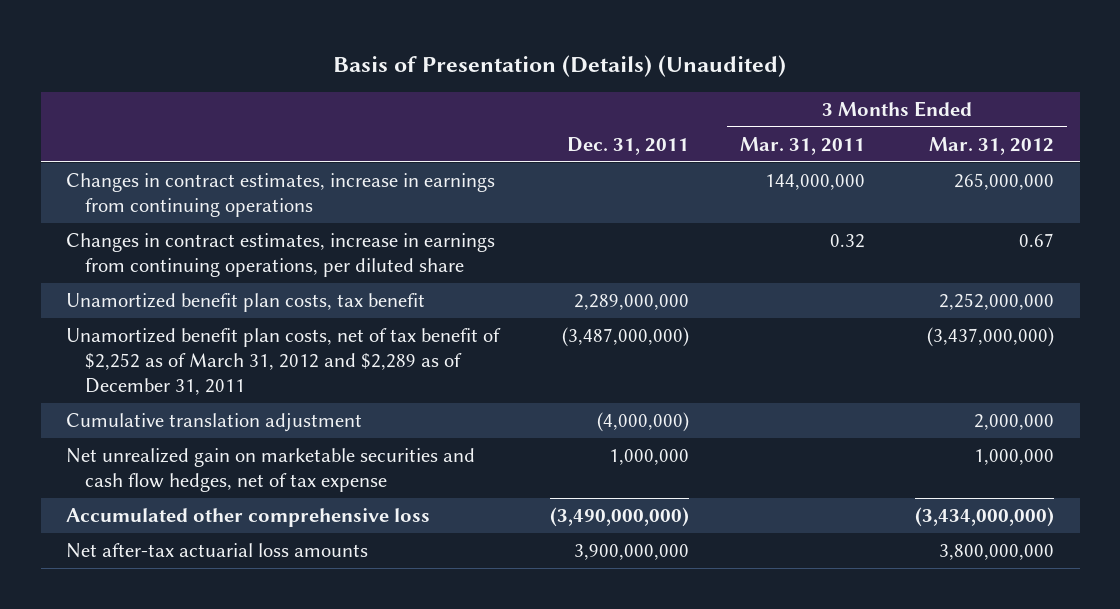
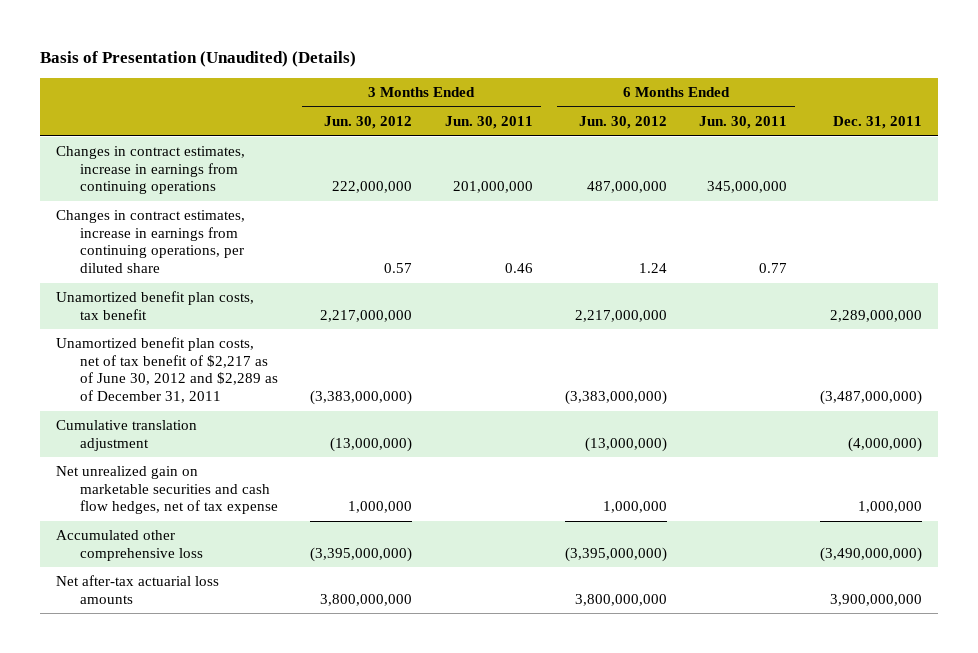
- Basis of Presentation (Details) (Unaudited)
+ Basis of Presentation (Unaudited) (Details)
- | Dec. 31, 2011 | 3 Months Ended Mar. 31, 2011 | 3 Months Ended Mar. 31, 2012
+ | 3 Months Ended Jun. 30, 2012 | 3 Months Ended Jun. 30, 2011 | 6 Months Ended Jun. 30, 2012 | 6 Months Ended Jun. 30, 2011 | Dec. 31, 2011
- Unamortized benefit plan costs, net of tax benefit of $2,252 as of March 31, 2012 and $2,289 as of December 31, 2011 | (3,487,000,000) | | (3,437,000,000)
+ Unamortized benefit plan costs, net of tax benefit of $2,217 as of June 30, 2012 and $2,289 as of December 31, 2011 | (3,383,000,000) | | (3,383,000,000) | | (3,487,000,000)

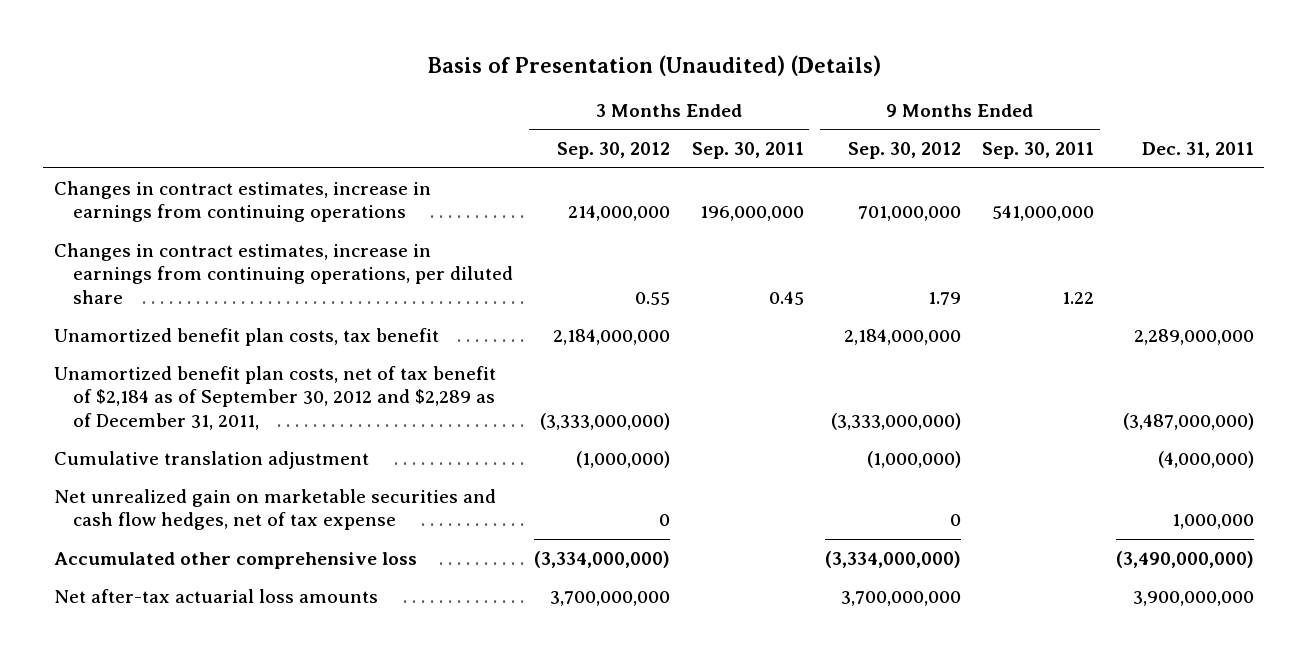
- | 3 Months Ended Jun. 30, 2012 | 3 Months Ended Jun. 30, 2011 | 6 Months Ended Jun. 30, 2012 | 6 Months Ended Jun. 30, 2011 | Dec. 31, 2011
+ | 3 Months Ended Sep. 30, 2012 | 3 Months Ended Sep. 30, 2011 | 9 Months Ended Sep. 30, 2012 | 9 Months Ended Sep. 30, 2011 | Dec. 31, 2011
- Unamortized benefit plan costs, net of tax benefit of $2,217 as of June 30, 2012 and $2,289 as of December 31, 2011 | (3,383,000,000) | | (3,383,000,000) | | (3,487,000,000)
+ Unamortized benefit plan costs, net of tax benefit of $2,184 as of September 30, 2012 and $2,289 as of December 31, 2011, | (3,333,000,000) | | (3,333,000,000) | | (3,487,000,000)

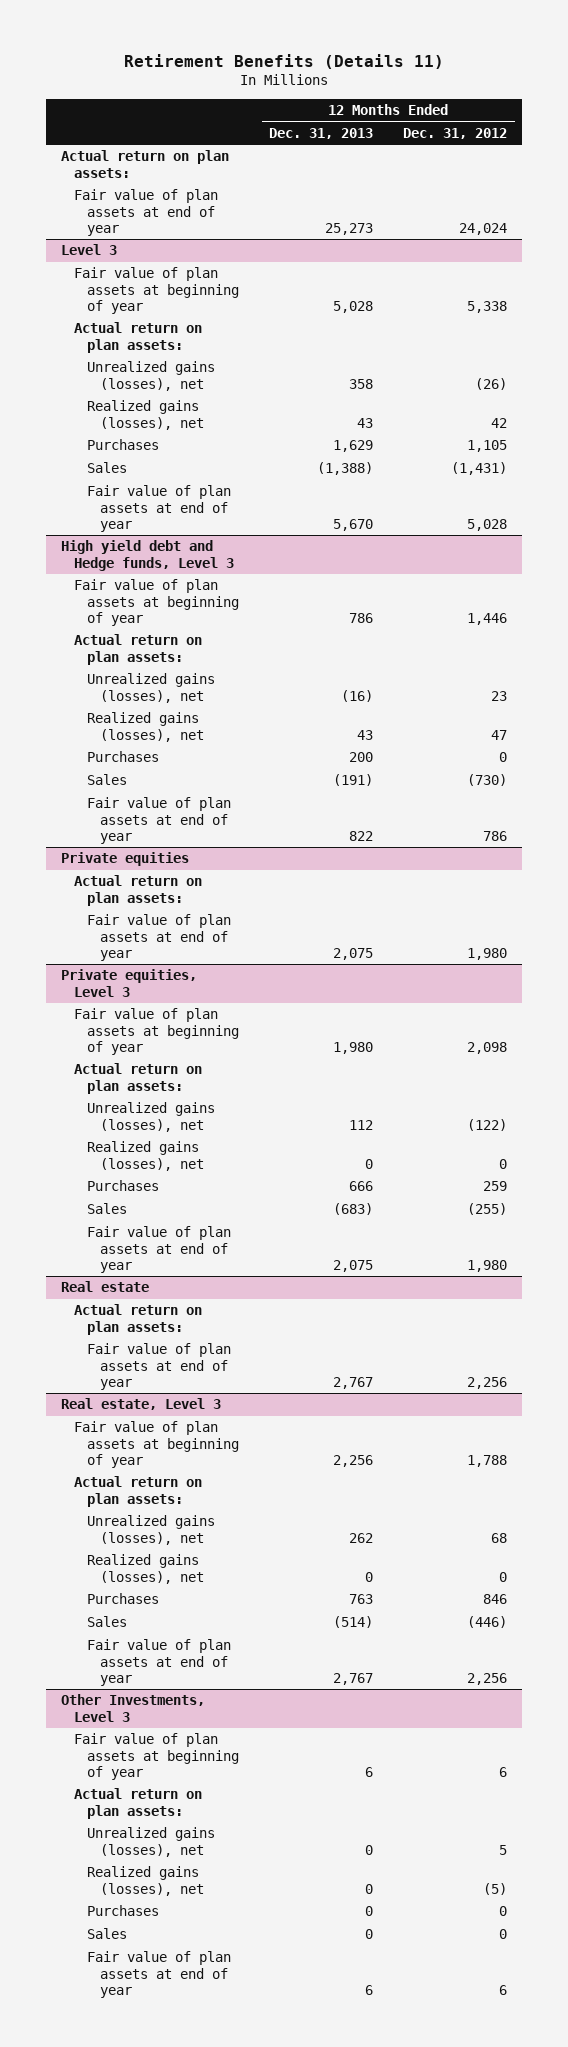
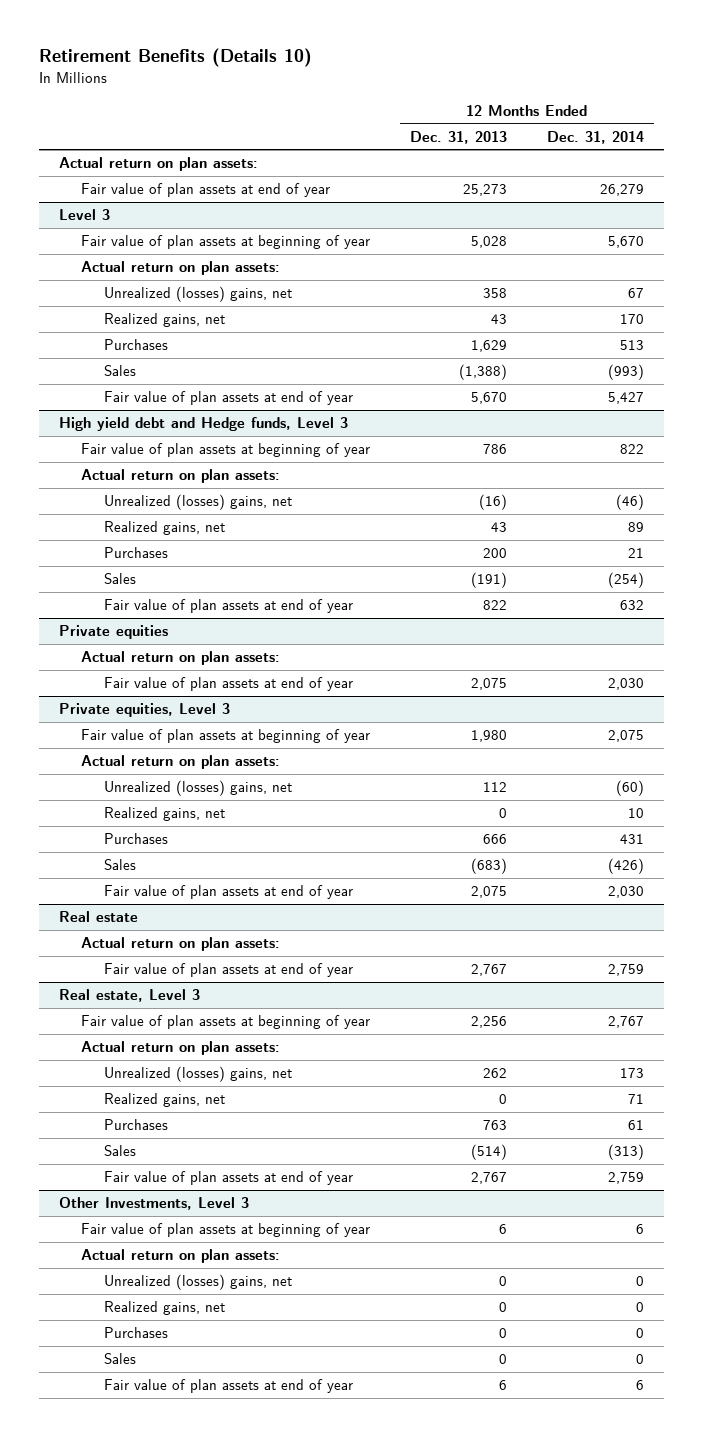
- Retirement Benefits (Details 11)
+ Retirement Benefits (Details 10)
- | 12 Months Ended Dec. 31, 2013 | 12 Months Ended Dec. 31, 2012
+ | 12 Months Ended Dec. 31, 2013 | 12 Months Ended Dec. 31, 2014
@ Level 3
- Unrealized gains (losses), net | 358 | (26)
- Realized gains (losses), net | 43 | 42
+ Unrealized (losses) gains, net | 358 | 67
+ Realized gains, net | 43 | 170
@ High yield debt and Hedge funds, Level 3
- Unrealized gains (losses), net | (16) | 23
- Realized gains (losses), net | 43 | 47
+ Unrealized (losses) gains, net | (16) | (46)
+ Realized gains, net | 43 | 89
@ Private equities, Level 3
- Unrealized gains (losses), net | 112 | (122)
- Realized gains (losses), net | 0 | 0
+ Unrealized (losses) gains, net | 112 | (60)
+ Realized gains, net | 0 | 10
@ Real estate, Level 3
- Unrealized gains (losses), net | 262 | 68
- Realized gains (losses), net | 0 | 0
+ Unrealized (losses) gains, net | 262 | 173
+ Realized gains, net | 0 | 71
@ Other Investments, Level 3
- Unrealized gains (losses), net | 0 | 5
- Realized gains (losses), net | 0 | (5)
+ Unrealized (losses) gains, net | 0 | 0
+ Realized gains, net | 0 | 0

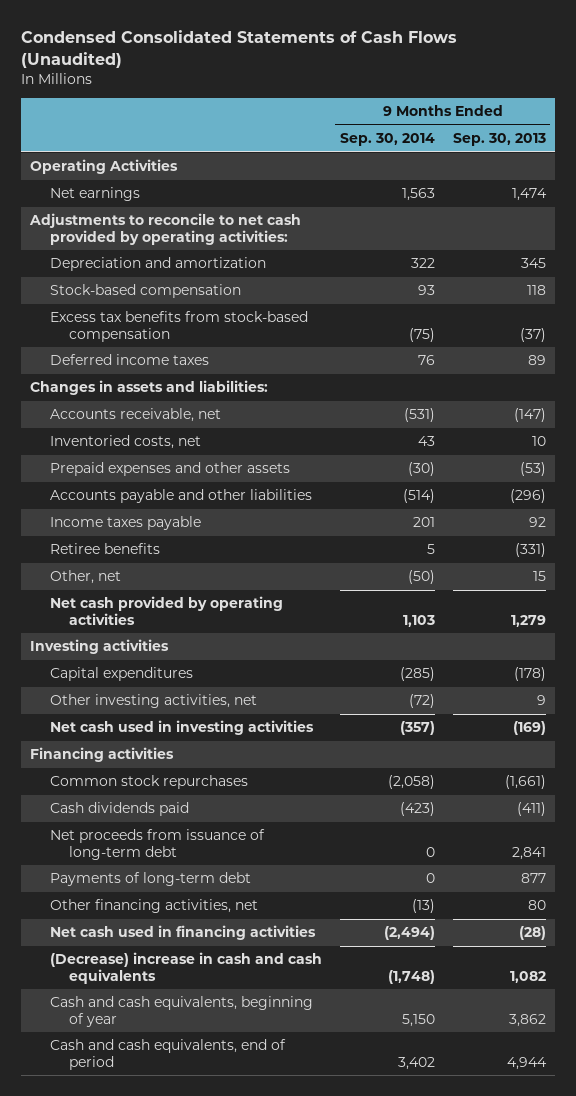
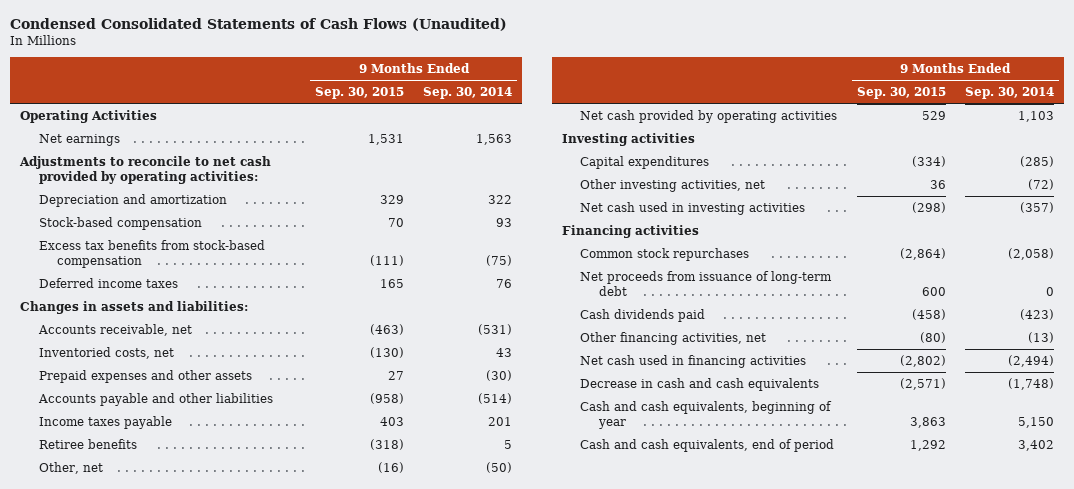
- | 9 Months Ended Sep. 30, 2014 | 9 Months Ended Sep. 30, 2013
+ | 9 Months Ended Sep. 30, 2015 | 9 Months Ended Sep. 30, 2014
- Payments of long-term debt | 0 | 877
moved down: Cash dividends paid | (458) | (423)
- (Decrease) increase in cash and cash equivalents | (1,748) | 1,082
+ Decrease in cash and cash equivalents | (2,571) | (1,748)

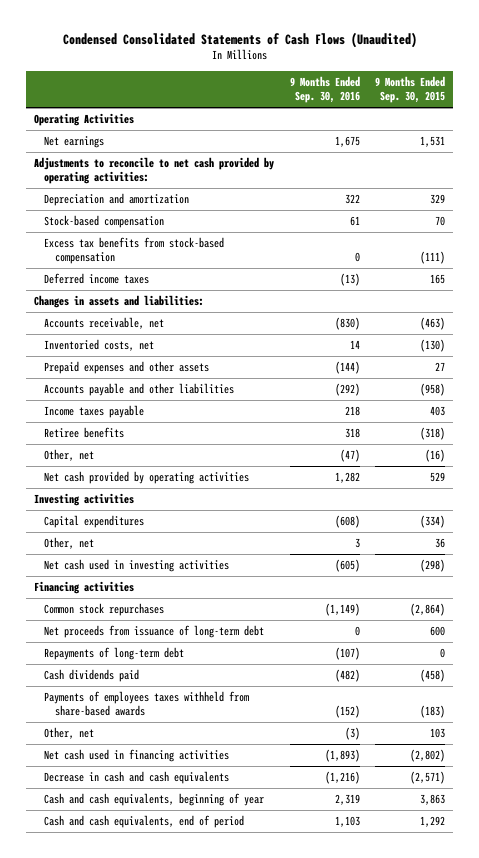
- | 9 Months Ended Sep. 30, 2015 | 9 Months Ended Sep. 30, 2014
+ | 9 Months Ended Sep. 30, 2016 | 9 Months Ended Sep. 30, 2015
- Other investing activities, net | 36 | (72)
+ Other, net | 3 | 36
+ Repayments of long-term debt | (107) | 0
- Other financing activities, net | (80) | (13)
+ Payments of employees taxes withheld from share-based awards | (152) | (183)
+ Other, net | (3) | 103

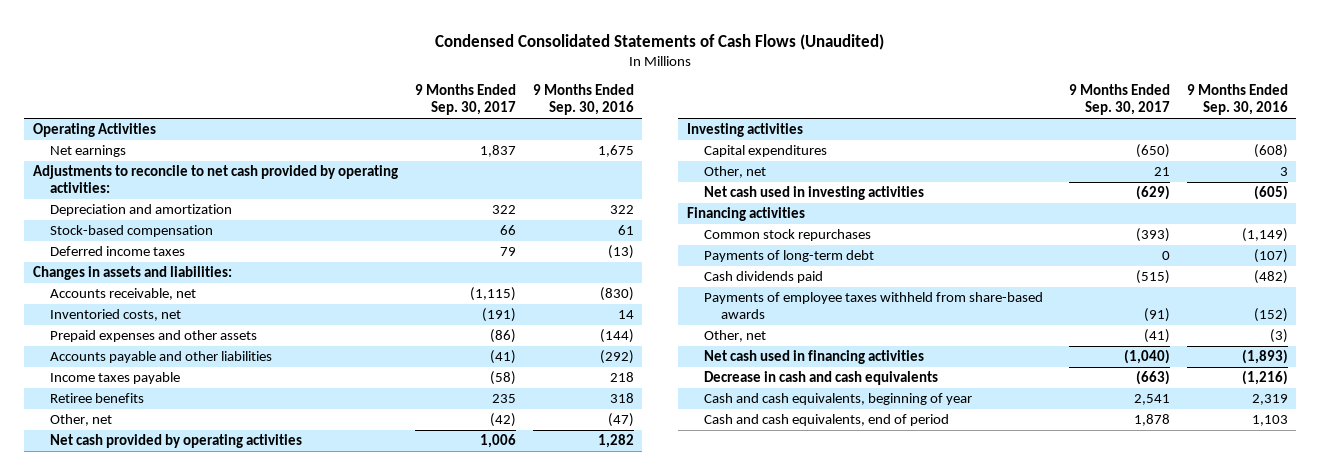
- | 9 Months Ended Sep. 30, 2016 | 9 Months Ended Sep. 30, 2015
+ | 9 Months Ended Sep. 30, 2017 | 9 Months Ended Sep. 30, 2016
- Excess tax benefits from stock-based compensation | 0 | (111)
- Net proceeds from issuance of long-term debt | 0 | 600
- Repayments of long-term debt | (107) | 0
+ Payments of long-term debt | 0 | (107)
- Payments of employees taxes withheld from share-based awards | (152) | (183)
+ Payments of employee taxes withheld from share-based awards | (91) | (152)

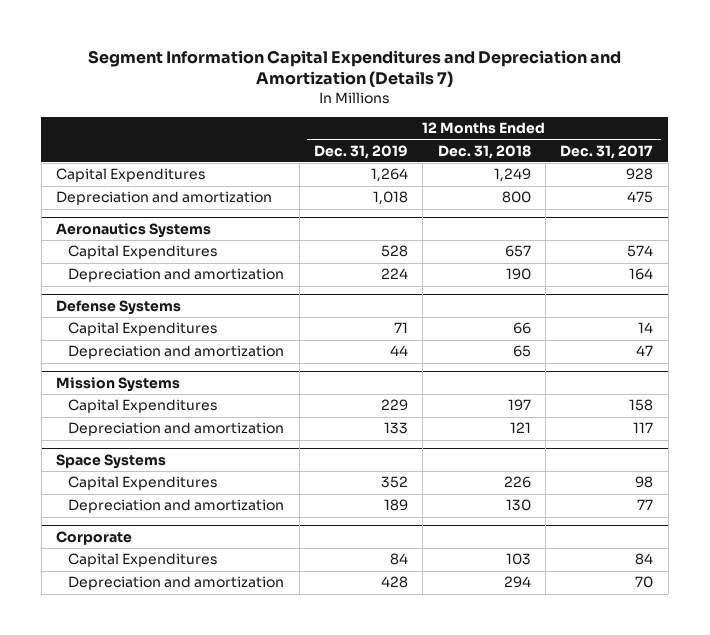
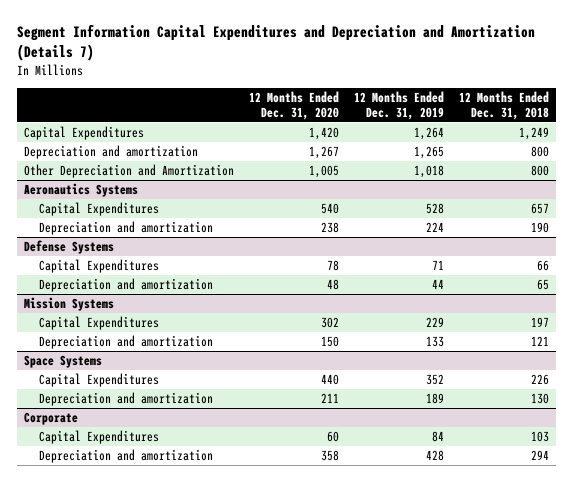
- | 12 Months Ended Dec. 31, 2019 | 12 Months Ended Dec. 31, 2018 | 12 Months Ended Dec. 31, 2017
+ | 12 Months Ended Dec. 31, 2020 | 12 Months Ended Dec. 31, 2019 | 12 Months Ended Dec. 31, 2018
- Depreciation and amortization | 1,018 | 800 | 475
+ Depreciation and amortization | 1,267 | 1,265 | 800
+ Other Depreciation and Amortization | 1,005 | 1,018 | 800

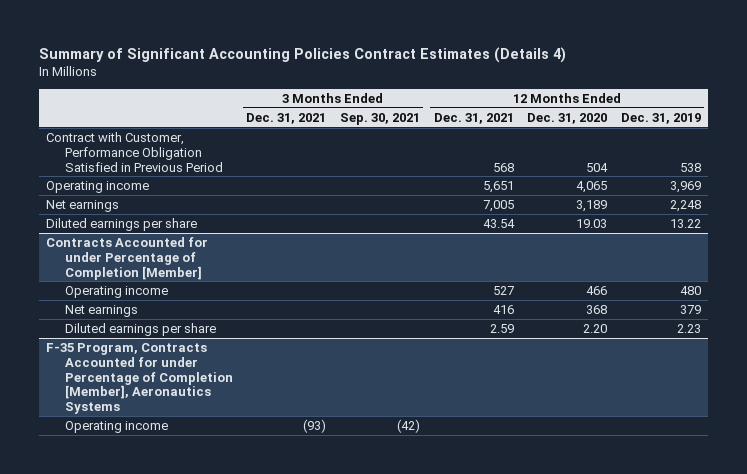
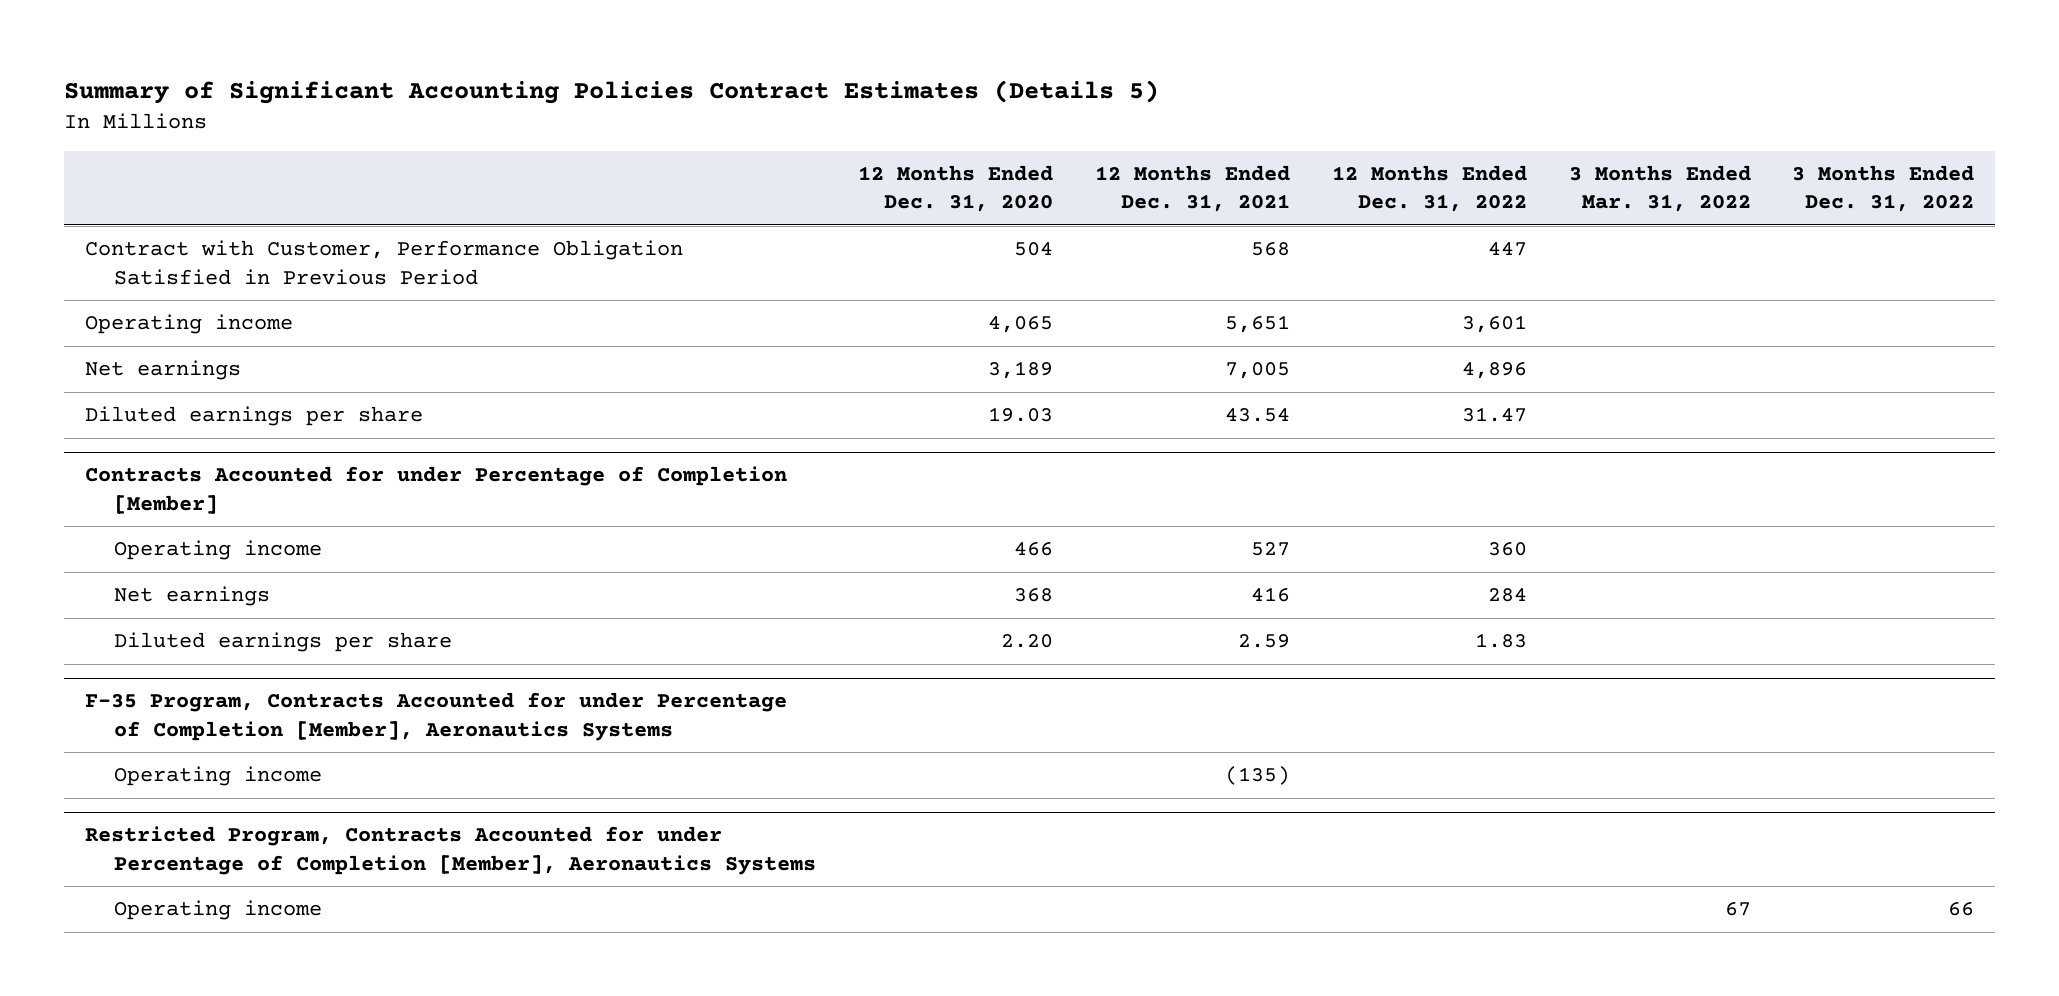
- Summary of Significant Accounting Policies Contract Estimates (Details 4)
+ Summary of Significant Accounting Policies Contract Estimates (Details 5)
- | 3 Months Ended Dec. 31, 2021 | 3 Months Ended Sep. 30, 2021 | 12 Months Ended Dec. 31, 2021 | 12 Months Ended Dec. 31, 2020 | 12 Months Ended Dec. 31, 2019
+ | 12 Months Ended Dec. 31, 2020 | 12 Months Ended Dec. 31, 2021 | 12 Months Ended Dec. 31, 2022 | 3 Months Ended Mar. 31, 2022 | 3 Months Ended Dec. 31, 2022
@ F-35 Program, Contracts Accounted for under Percentage of Completion [Member], Aeronautics Systems
+ Operating income | | (135) | | |
+ Restricted Program, Contracts Accounted for under Percentage of Completion [Member], Aeronautics Systems

